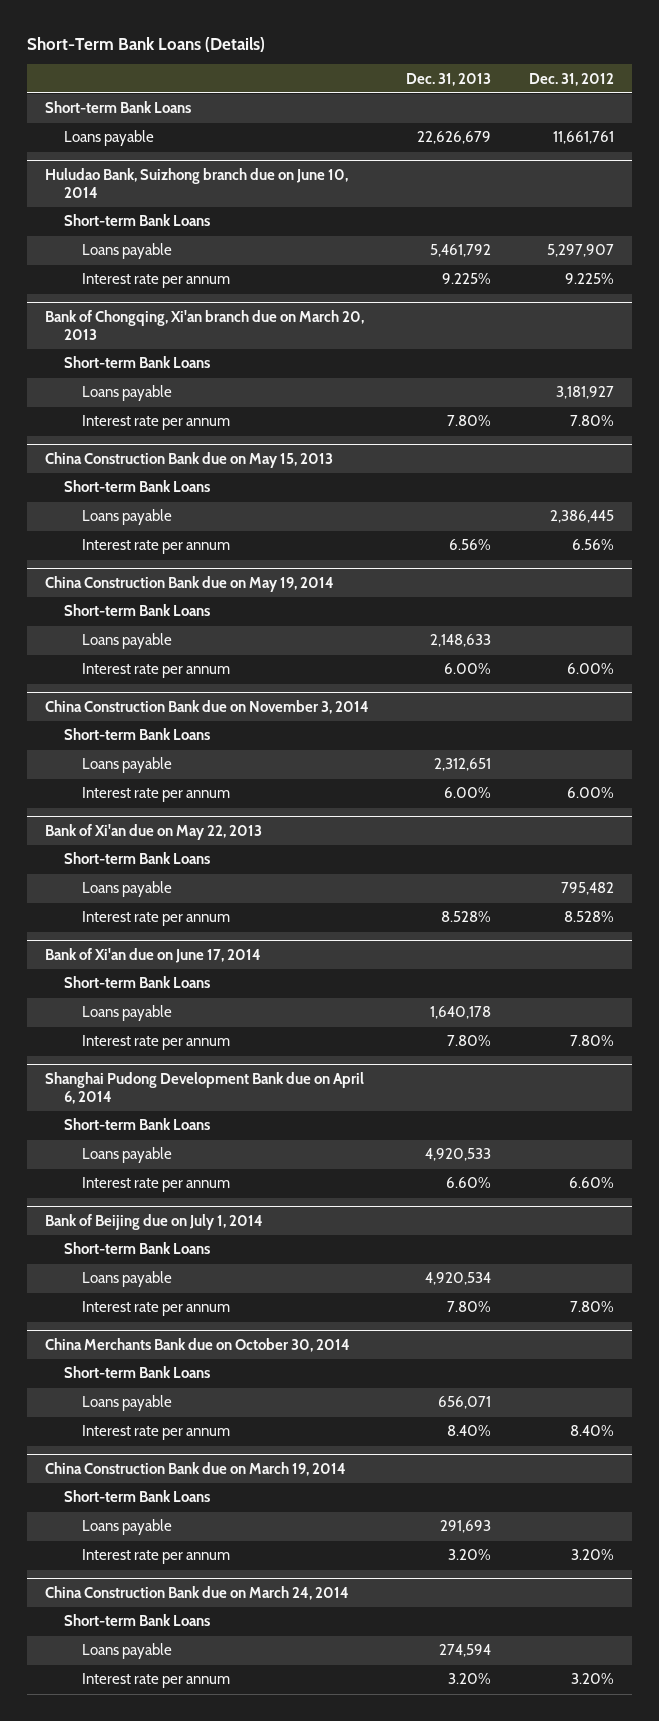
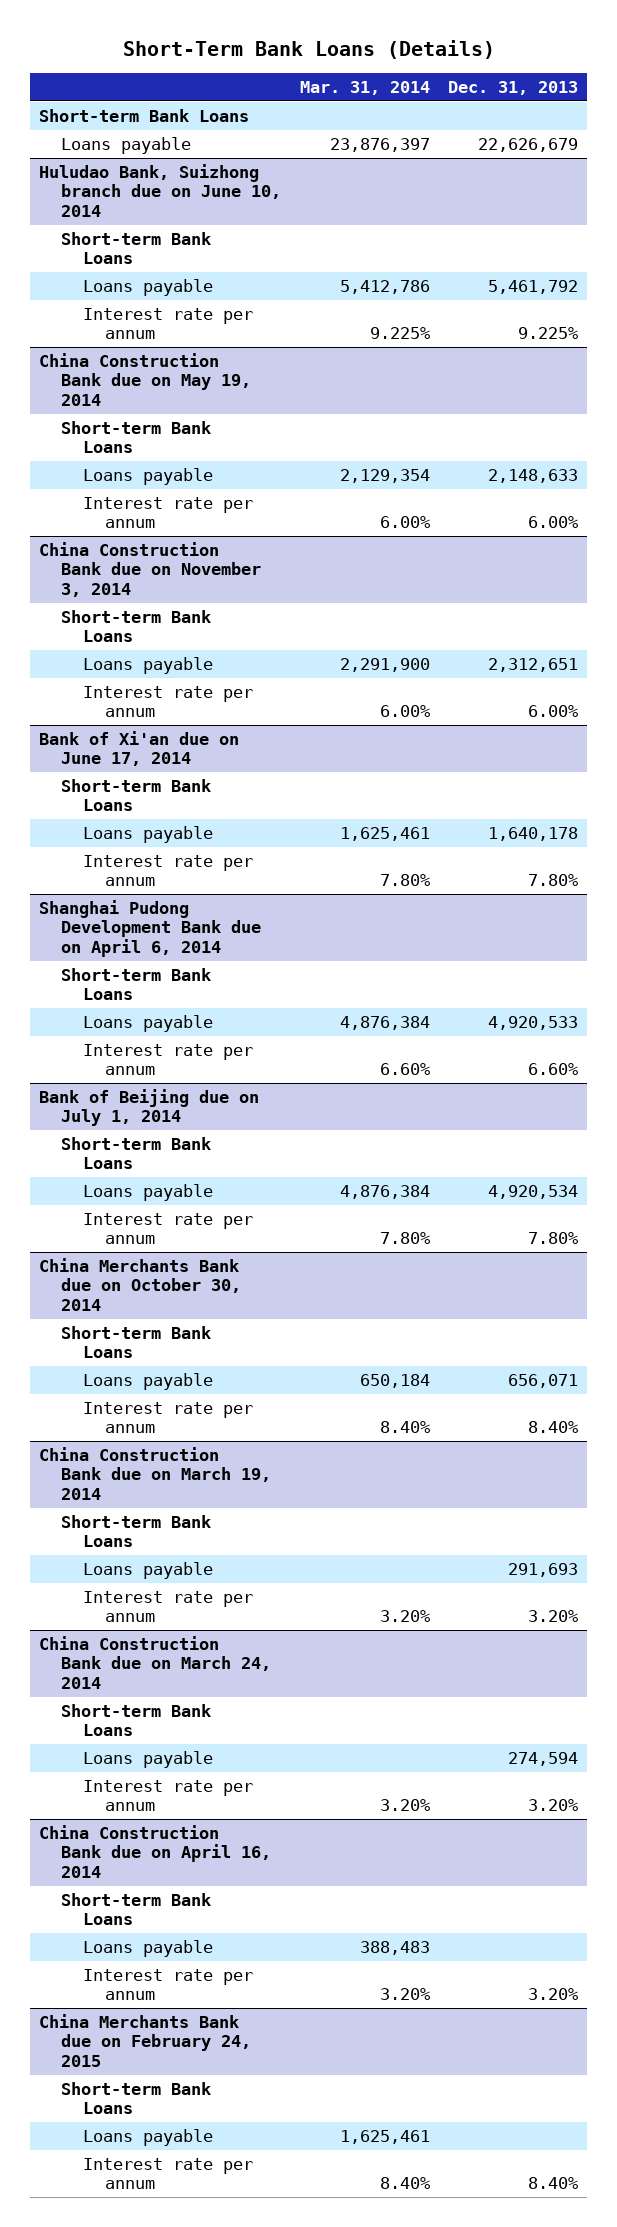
- | Dec. 31, 2013 | Dec. 31, 2012
+ | Mar. 31, 2014 | Dec. 31, 2013
- Bank of Chongqing, Xi'an branch due on March 20, 2013
- Short-term Bank Loans
- Loans payable | | 3,181,927
- Interest rate per annum | 7.80% | 7.80%
- China Construction Bank due on May 15, 2013
- Short-term Bank Loans
- Loans payable | | 2,386,445
- Interest rate per annum | 6.56% | 6.56%
- Bank of Xi'an due on May 22, 2013
- Short-term Bank Loans
- Loans payable | | 795,482
- Interest rate per annum | 8.528% | 8.528%
+ China Construction Bank due on April 16, 2014
+ Short-term Bank Loans
+ Loans payable | 388,483 |
+ Interest rate per annum | 3.20% | 3.20%
+ China Merchants Bank due on February 24, 2015
+ Short-term Bank Loans
+ Loans payable | 1,625,461 |
+ Interest rate per annum | 8.40% | 8.40%

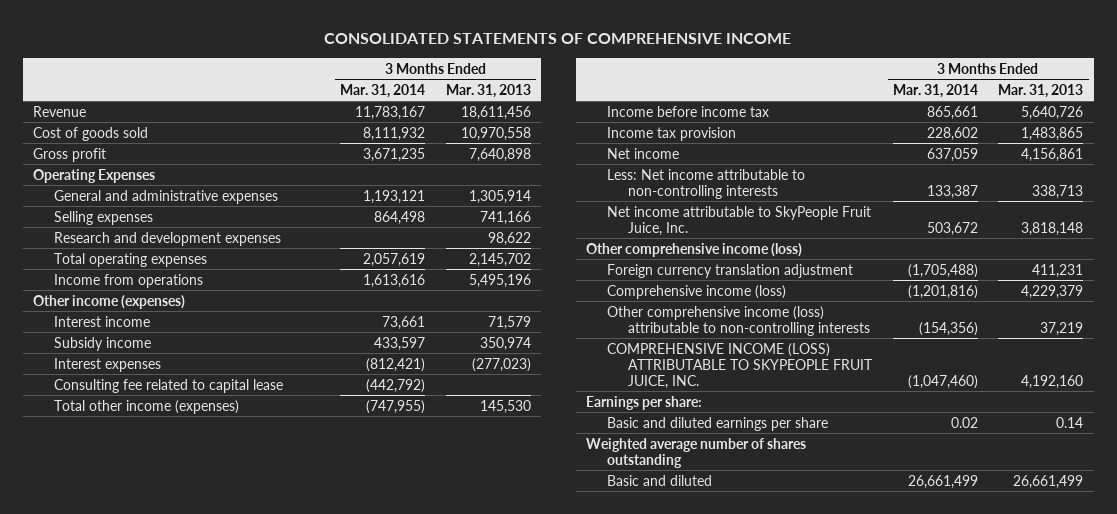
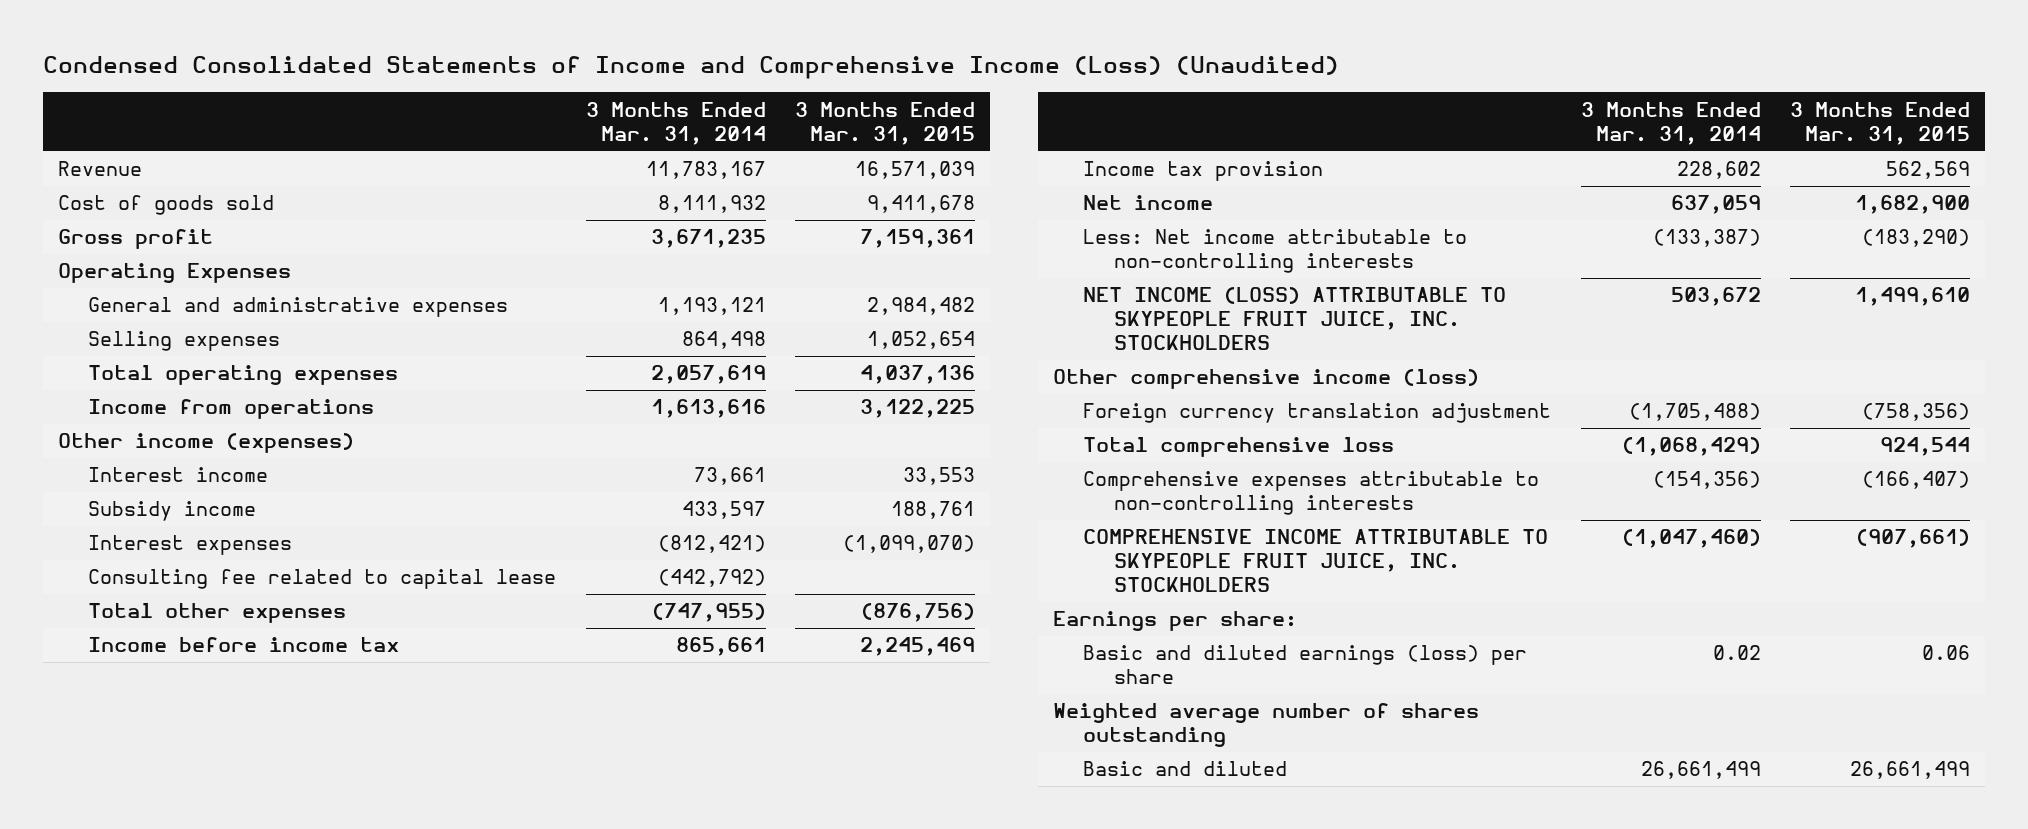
- CONSOLIDATED STATEMENTS OF COMPREHENSIVE INCOME
+ Condensed Consolidated Statements of Income and Comprehensive Income (Loss) (Unaudited)
- | 3 Months Ended Mar. 31, 2014 | 3 Months Ended Mar. 31, 2013
+ | 3 Months Ended Mar. 31, 2014 | 3 Months Ended Mar. 31, 2015
- Research and development expenses | | 98,622
- Total other income (expenses) | (747,955) | 145,530
+ Total other expenses | (747,955) | (876,756)
- Less: Net income attributable to non-controlling interests | 133,387 | 338,713
- Net income attributable to SkyPeople Fruit Juice, Inc. | 503,672 | 3,818,148
+ Less: Net income attributable to non-controlling interests | (133,387) | (183,290)
+ NET INCOME (LOSS) ATTRIBUTABLE TO SKYPEOPLE FRUIT JUICE, INC. STOCKHOLDERS | 503,672 | 1,499,610
- Comprehensive income (loss) | (1,201,816) | 4,229,379
- Other comprehensive income (loss) attributable to non-controlling interests | (154,356) | 37,219
- COMPREHENSIVE INCOME (LOSS) ATTRIBUTABLE TO SKYPEOPLE FRUIT JUICE, INC. | (1,047,460) | 4,192,160
+ Total comprehensive loss | (1,068,429) | 924,544
+ Comprehensive expenses attributable to non-controlling interests | (154,356) | (166,407)
+ COMPREHENSIVE INCOME ATTRIBUTABLE TO SKYPEOPLE FRUIT JUICE, INC. STOCKHOLDERS | (1,047,460) | (907,661)
- Basic and diluted earnings per share | 0.02 | 0.14
+ Basic and diluted earnings (loss) per share | 0.02 | 0.06

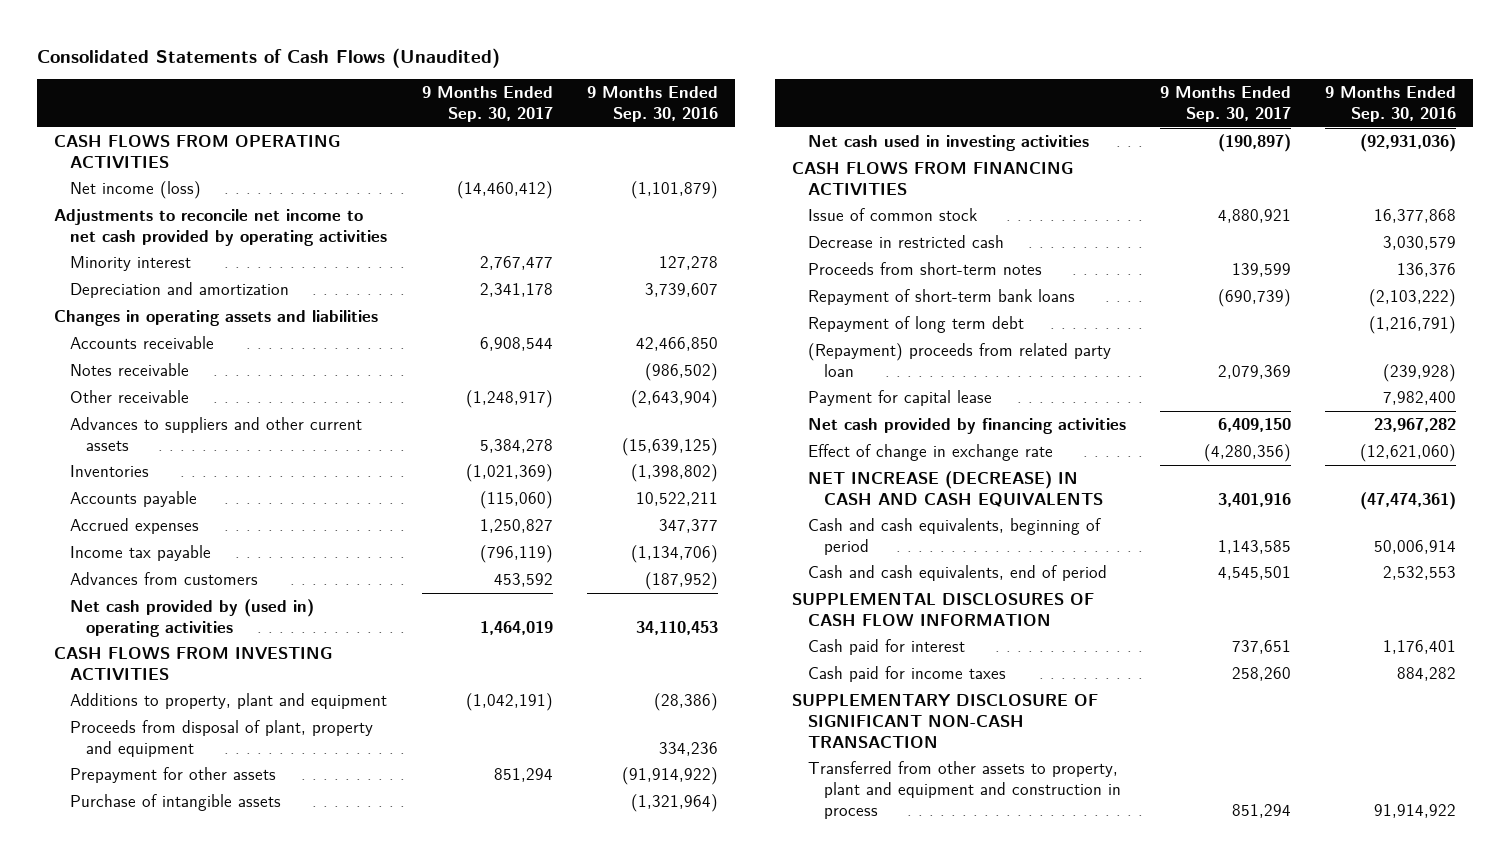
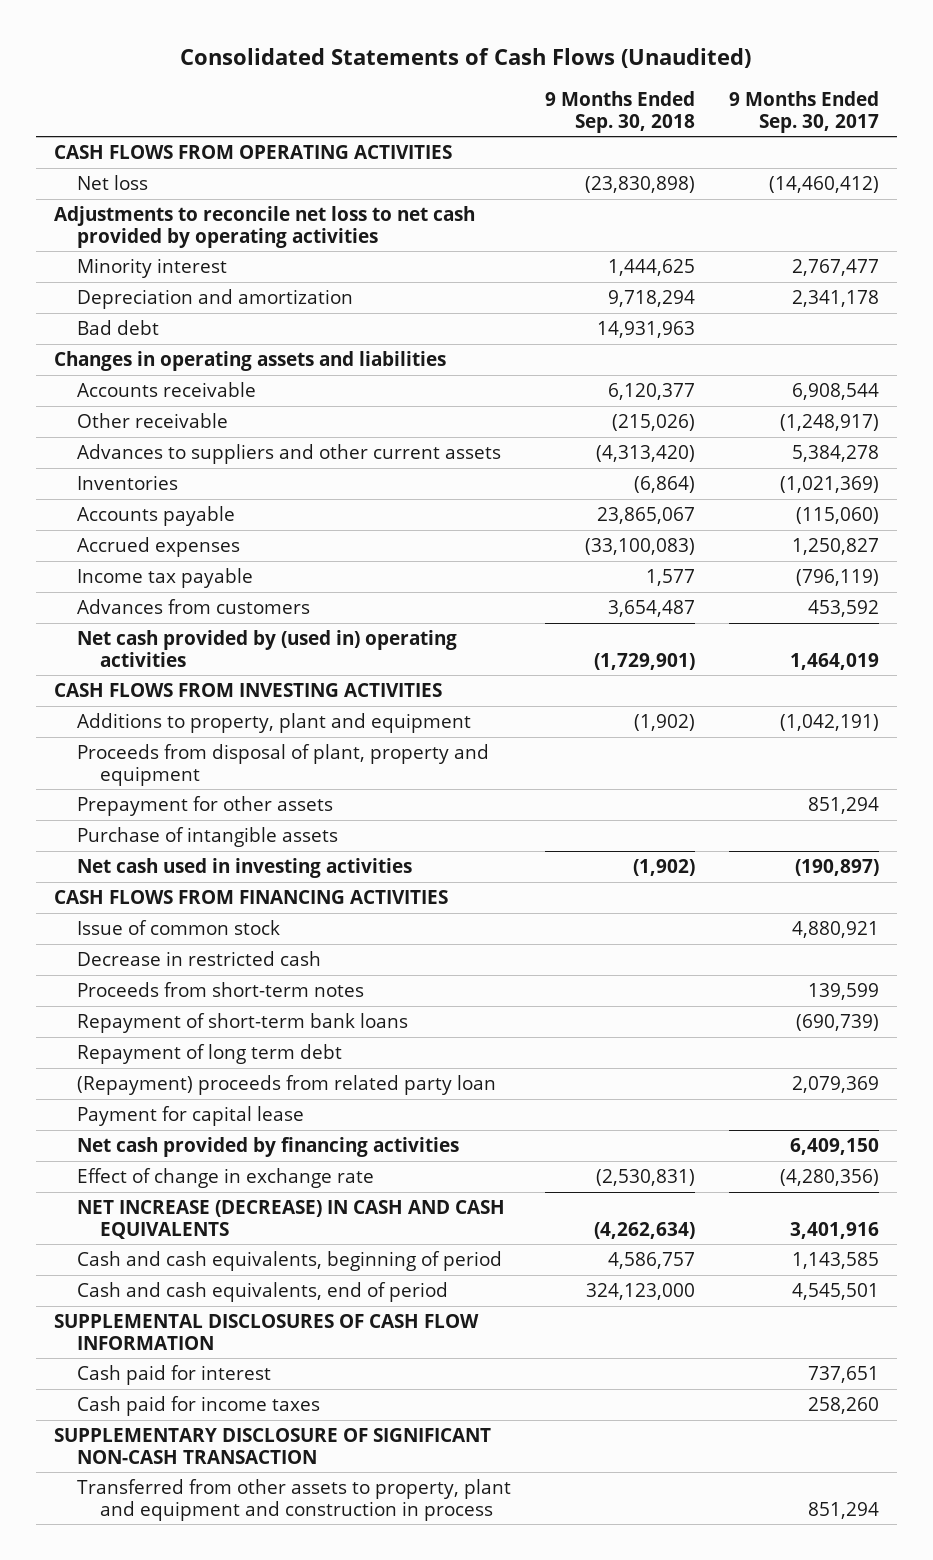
- | 9 Months Ended Sep. 30, 2017 | 9 Months Ended Sep. 30, 2016
+ | 9 Months Ended Sep. 30, 2018 | 9 Months Ended Sep. 30, 2017
- Net income (loss) | (14,460,412) | (1,101,879)
- Adjustments to reconcile net income to net cash provided by operating activities
+ Net loss | (23,830,898) | (14,460,412)
+ Adjustments to reconcile net loss to net cash provided by operating activities
+ Bad debt | 14,931,963 |
- Notes receivable | | (986,502)

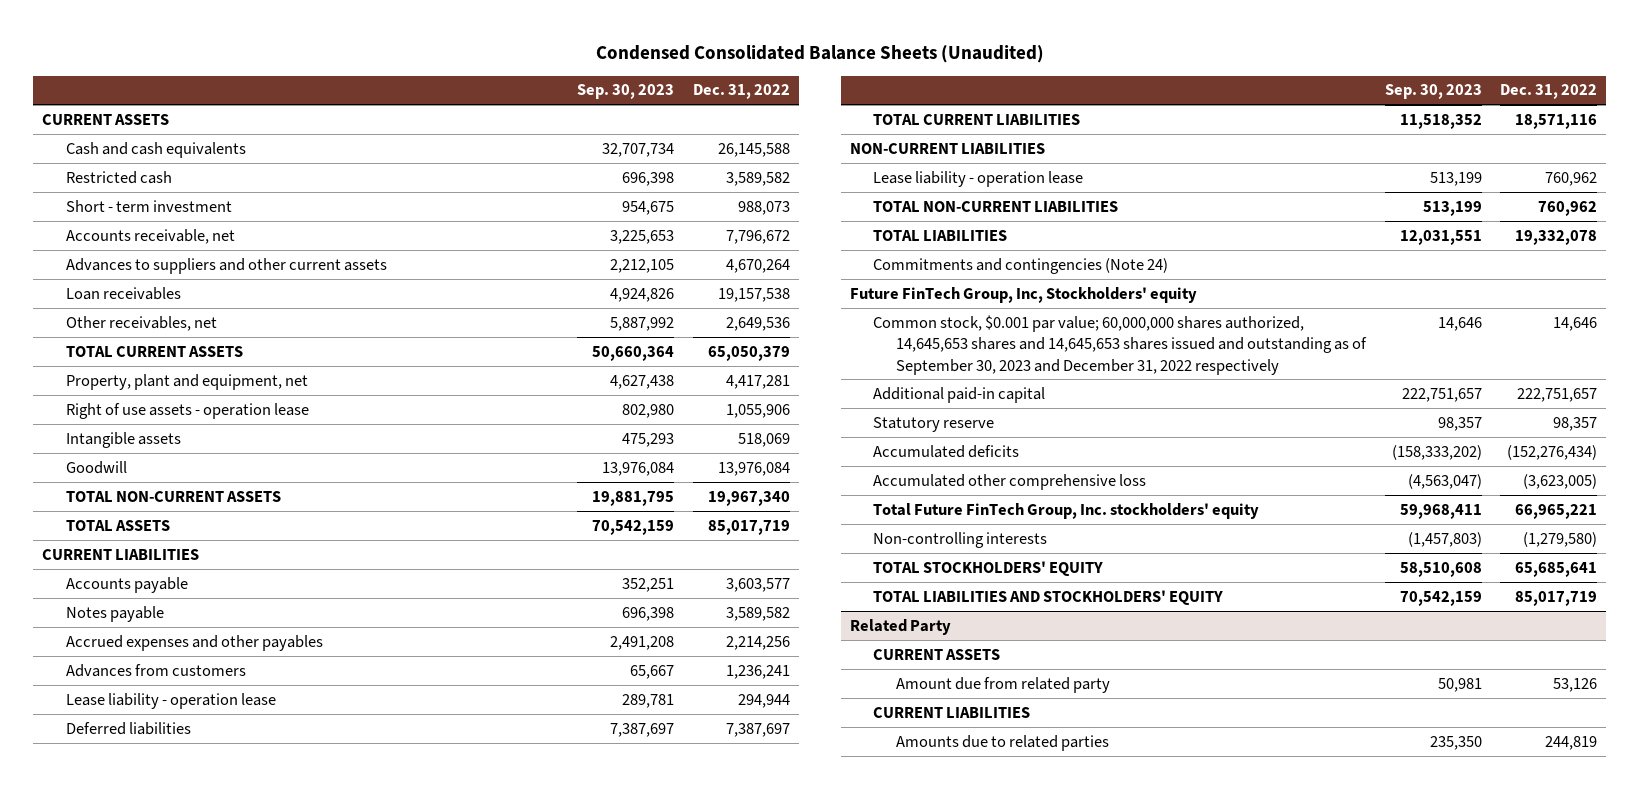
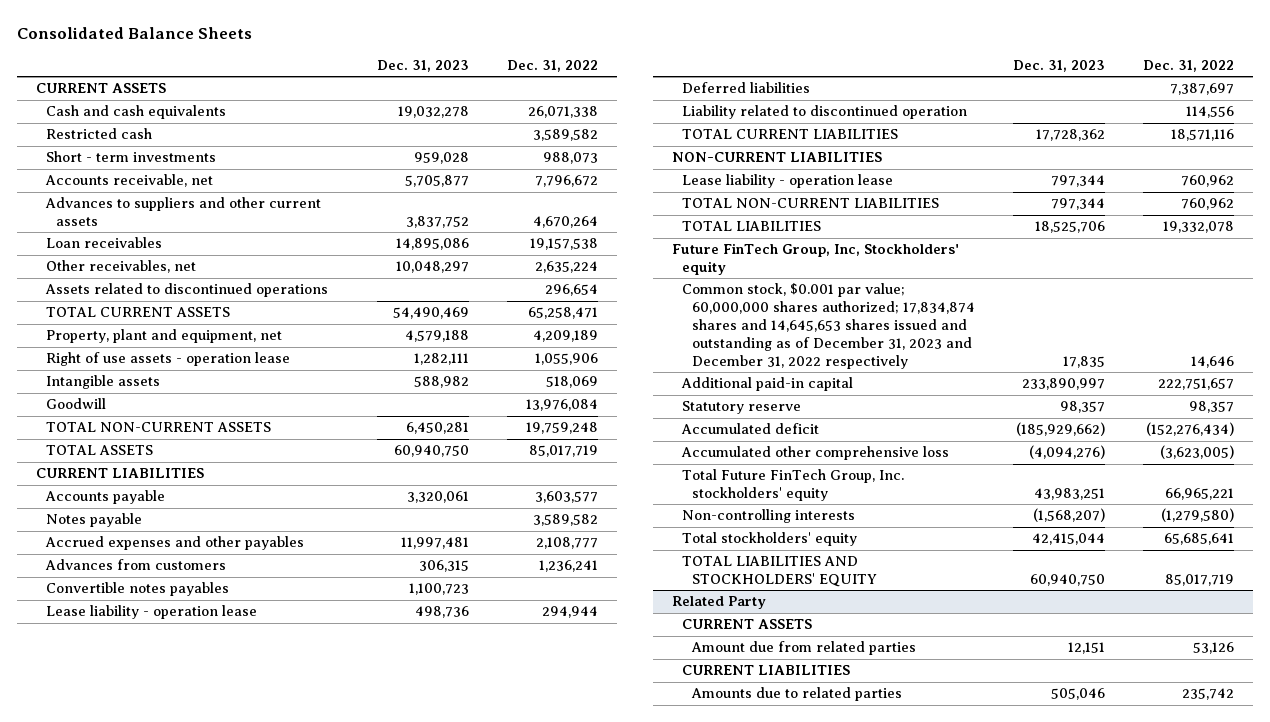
- Condensed Consolidated Balance Sheets (Unaudited)
+ Consolidated Balance Sheets
- | Sep. 30, 2023 | Dec. 31, 2022
+ | Dec. 31, 2023 | Dec. 31, 2022
- Cash and cash equivalents | 32,707,734 | 26,145,588
+ Cash and cash equivalents | 19,032,278 | 26,071,338
- Short - term investment | 954,675 | 988,073
+ Short - term investments | 959,028 | 988,073
- Other receivables, net | 5,887,992 | 2,649,536
- TOTAL CURRENT ASSETS | 50,660,364 | 65,050,379
- Property, plant and equipment, net | 4,627,438 | 4,417,281
+ Other receivables, net | 10,048,297 | 2,635,224
+ Assets related to discontinued operations | | 296,654
+ TOTAL CURRENT ASSETS | 54,490,469 | 65,258,471
+ Property, plant and equipment, net | 4,579,188 | 4,209,189
- TOTAL NON-CURRENT ASSETS | 19,881,795 | 19,967,340
+ TOTAL NON-CURRENT ASSETS | 6,450,281 | 19,759,248
- Accrued expenses and other payables | 2,491,208 | 2,214,256
+ Accrued expenses and other payables | 11,997,481 | 2,108,777
+ Convertible notes payables | 1,100,723 |
+ Liability related to discontinued operation | | 114,556
- Commitments and contingencies (Note 24)
- Common stock, $0.001 par value; 60,000,000 shares authorized, 14,645,653 shares and 14,645,653 shares issued and outstanding as of September 30, 2023 and December 31, 2022 respectively | 14,646 | 14,646
+ Common stock, $0.001 par value; 60,000,000 shares authorized; 17,834,874 shares and 14,645,653 shares issued and outstanding as of December 31, 2023 and December 31, 2022 respectively | 17,835 | 14,646
- Accumulated deficits | (158,333,202) | (152,276,434)
+ Accumulated deficit | (185,929,662) | (152,276,434)
- TOTAL STOCKHOLDERS' EQUITY | 58,510,608 | 65,685,641
+ Total stockholders' equity | 42,415,044 | 65,685,641
@ Related Party
- Amount due from related party | 50,981 | 53,126
+ Amount due from related parties | 12,151 | 53,126
- Amounts due to related parties | 235,350 | 244,819
+ Amounts due to related parties | 505,046 | 235,742

